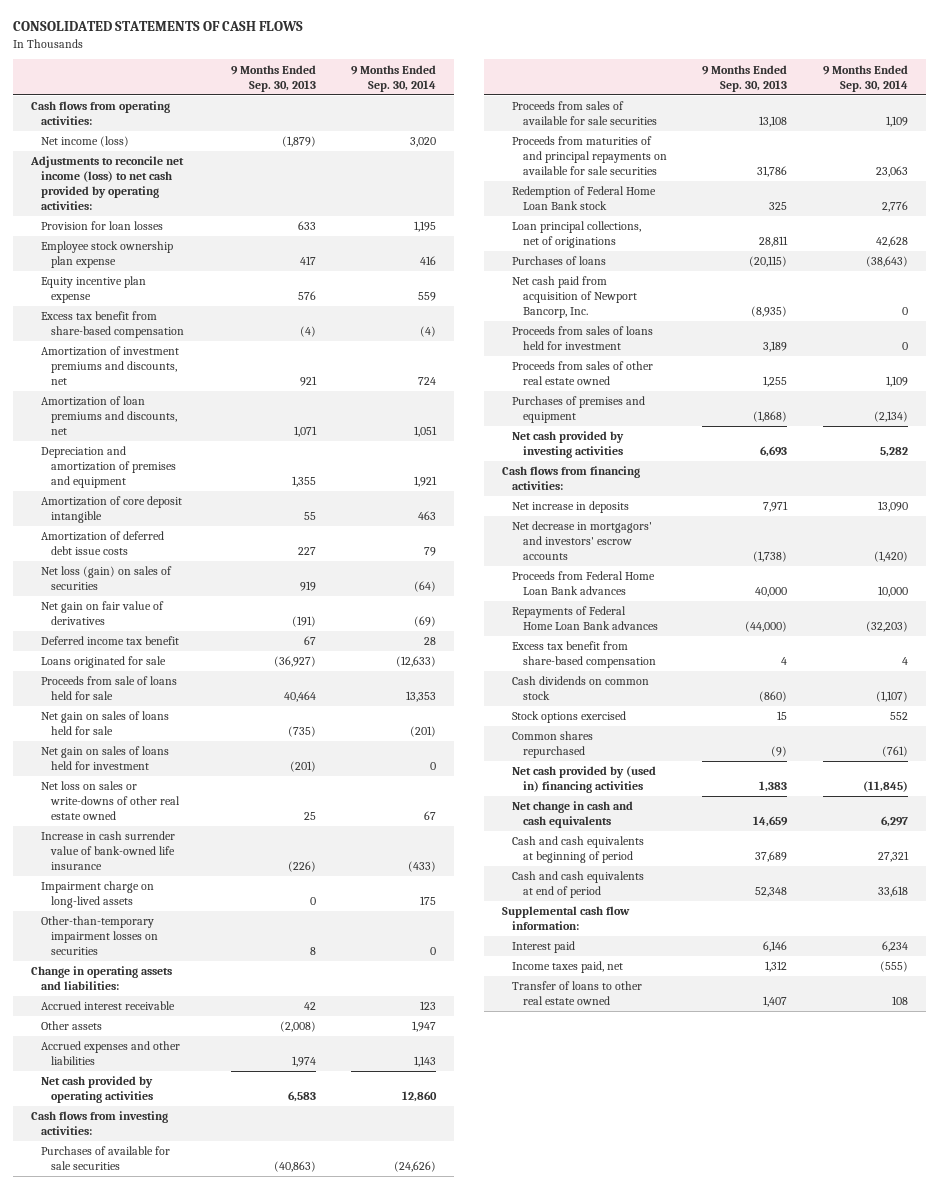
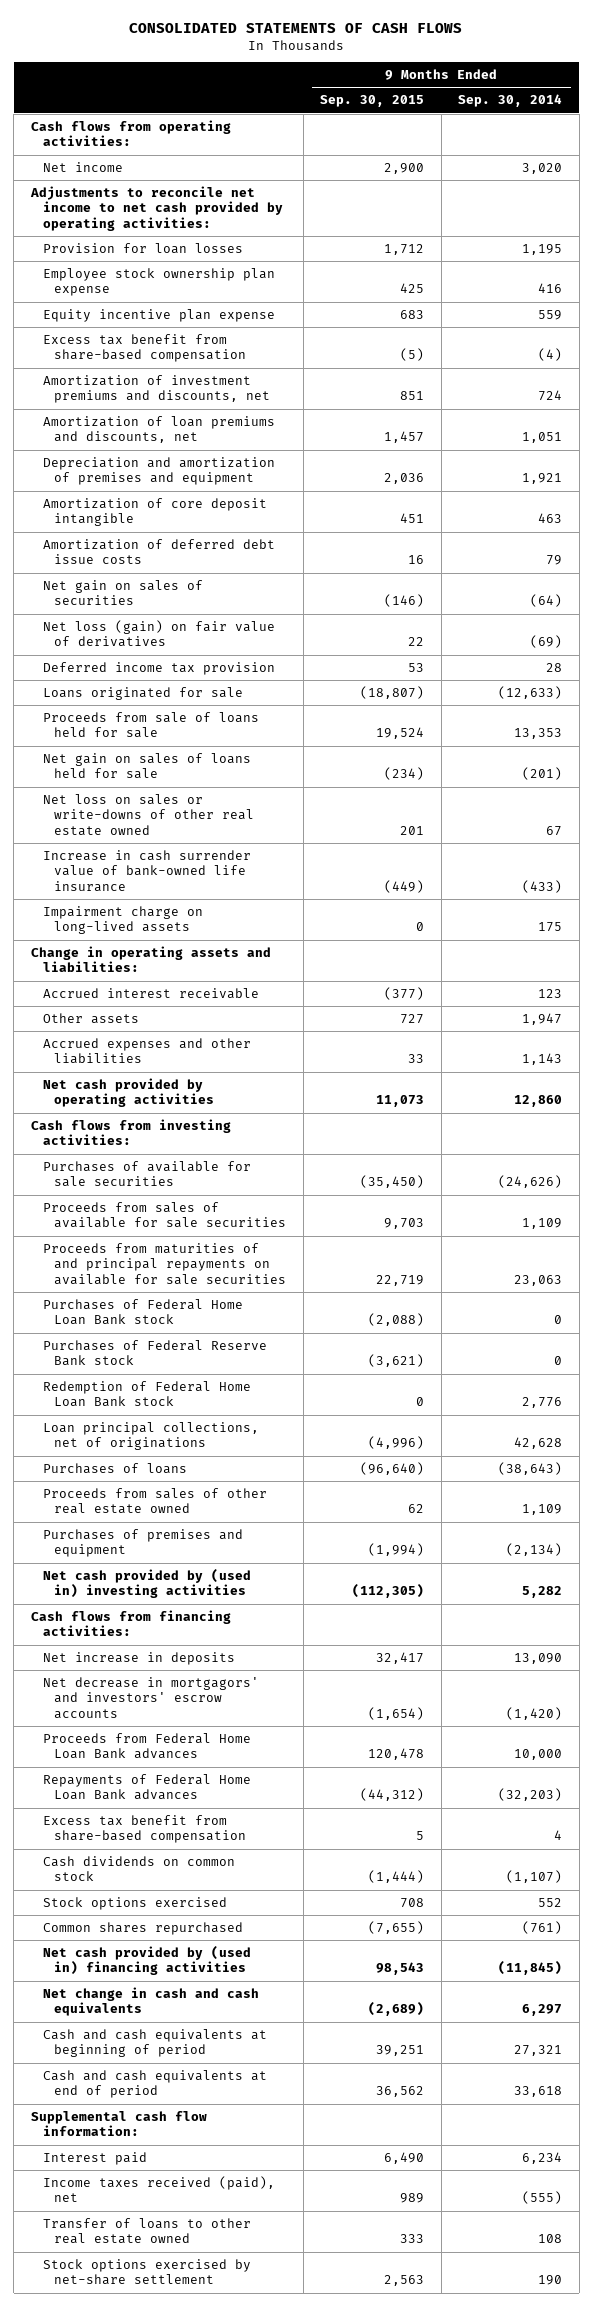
- | 9 Months Ended Sep. 30, 2013 | 9 Months Ended Sep. 30, 2014
+ | 9 Months Ended Sep. 30, 2015 | 9 Months Ended Sep. 30, 2014
- Net income (loss) | (1,879) | 3,020
- Adjustments to reconcile net income (loss) to net cash provided by operating activities:
+ Net income | 2,900 | 3,020
+ Adjustments to reconcile net income to net cash provided by operating activities:
- Net loss (gain) on sales of securities | 919 | (64)
- Net gain on fair value of derivatives | (191) | (69)
- Deferred income tax benefit | 67 | 28
+ Net gain on sales of securities | (146) | (64)
+ Net loss (gain) on fair value of derivatives | 22 | (69)
+ Deferred income tax provision | 53 | 28
- Net gain on sales of loans held for investment | (201) | 0
- Other-than-temporary impairment losses on securities | 8 | 0
+ Purchases of Federal Home Loan Bank stock | (2,088) | 0
+ Purchases of Federal Reserve Bank stock | (3,621) | 0
- Net cash paid from acquisition of Newport Bancorp, Inc. | (8,935) | 0
- Proceeds from sales of loans held for investment | 3,189 | 0
- Net cash provided by investing activities | 6,693 | 5,282
+ Net cash provided by (used in) investing activities | (112,305) | 5,282
- Income taxes paid, net | 1,312 | (555)
+ Income taxes received (paid), net | 989 | (555)
+ Stock options exercised by net-share settlement | 2,563 | 190

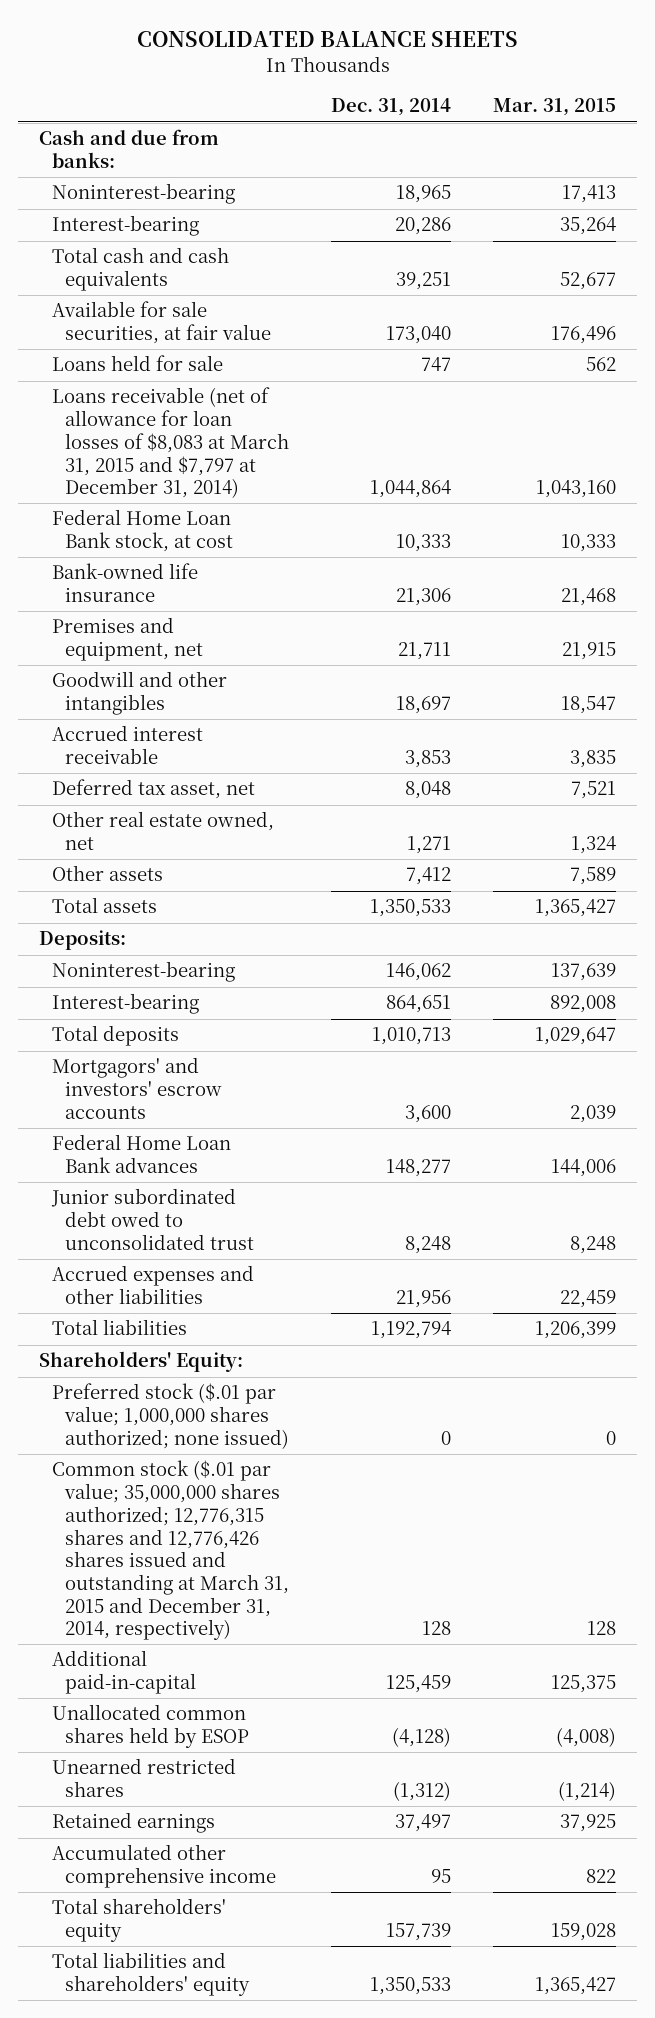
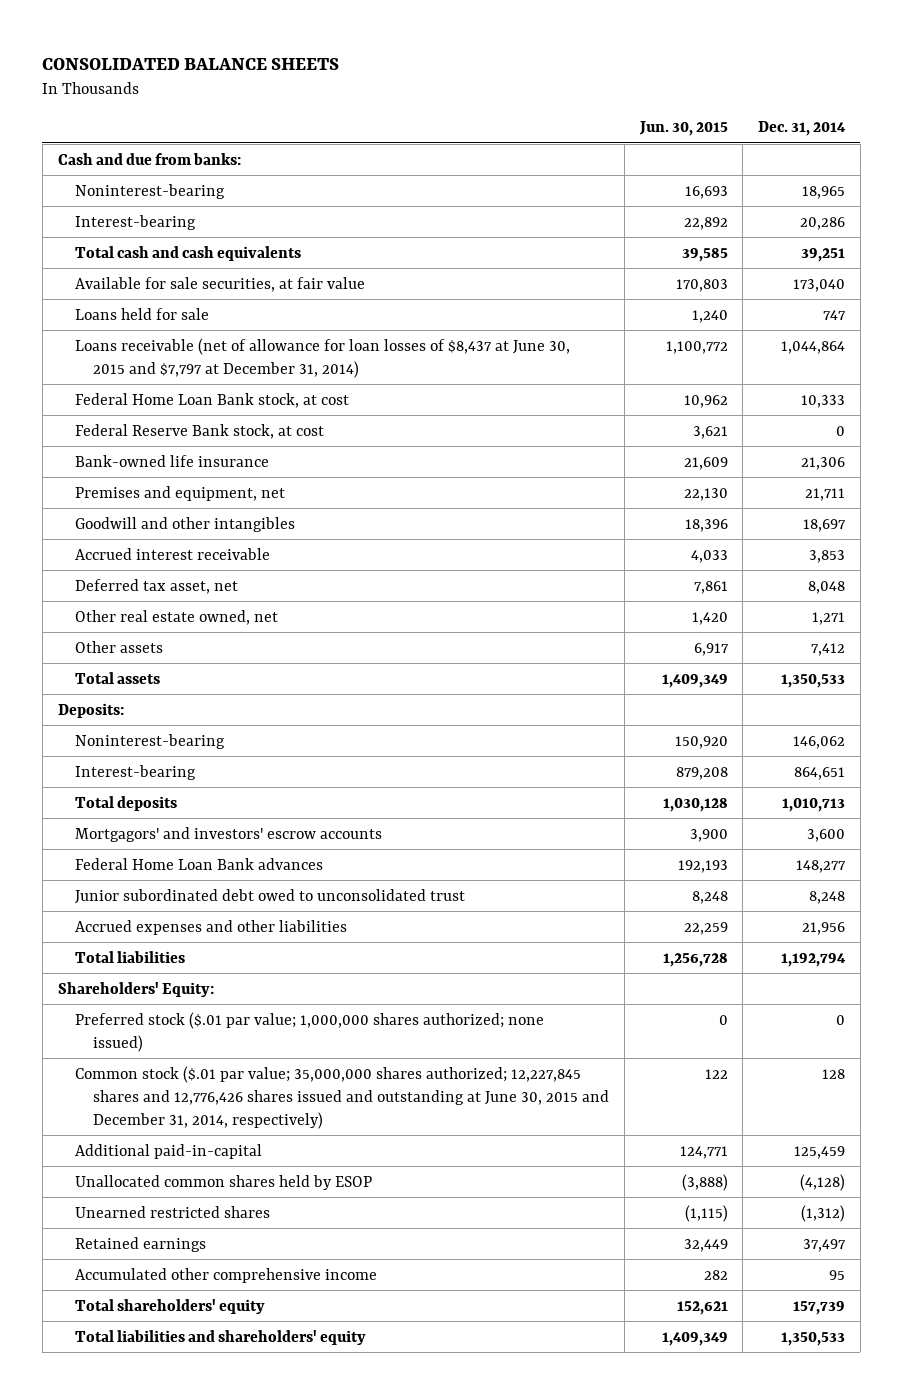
- | Dec. 31, 2014 | Mar. 31, 2015
+ | Jun. 30, 2015 | Dec. 31, 2014
- Loans receivable (net of allowance for loan losses of $8,083 at March 31, 2015 and $7,797 at December 31, 2014) | 1,044,864 | 1,043,160
+ Loans receivable (net of allowance for loan losses of $8,437 at June 30, 2015 and $7,797 at December 31, 2014) | 1,100,772 | 1,044,864
+ Federal Reserve Bank stock, at cost | 3,621 | 0
- Common stock ($.01 par value; 35,000,000 shares authorized; 12,776,315 shares and 12,776,426 shares issued and outstanding at March 31, 2015 and December 31, 2014, respectively) | 128 | 128
+ Common stock ($.01 par value; 35,000,000 shares authorized; 12,227,845 shares and 12,776,426 shares issued and outstanding at June 30, 2015 and December 31, 2014, respectively) | 122 | 128

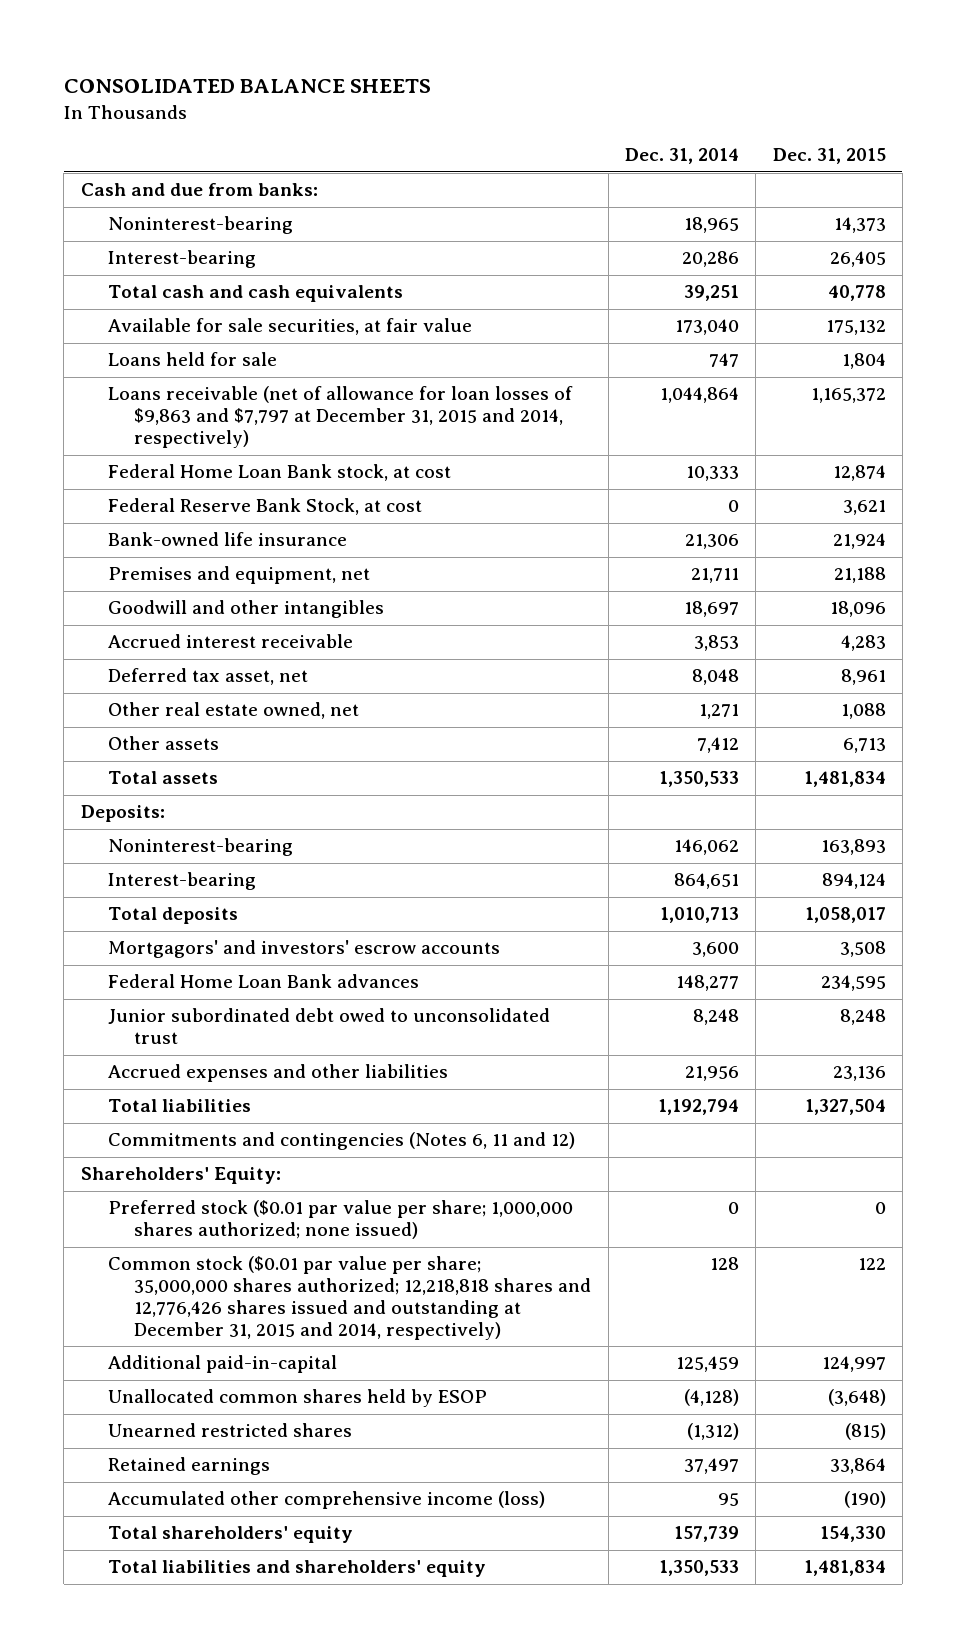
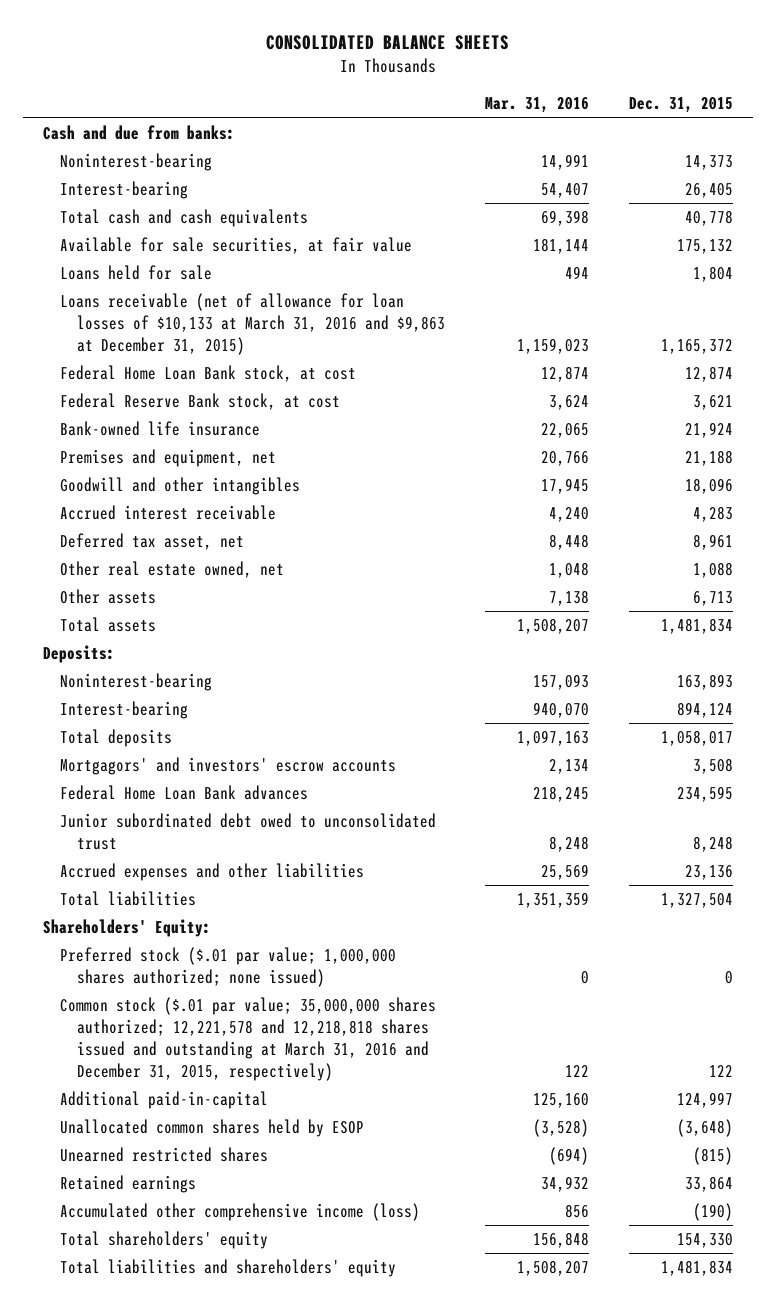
- | Dec. 31, 2014 | Dec. 31, 2015
+ | Mar. 31, 2016 | Dec. 31, 2015
- Loans receivable (net of allowance for loan losses of $9,863 and $7,797 at December 31, 2015 and 2014, respectively) | 1,044,864 | 1,165,372
+ Loans receivable (net of allowance for loan losses of $10,133 at March 31, 2016 and $9,863 at December 31, 2015) | 1,159,023 | 1,165,372
- Federal Reserve Bank Stock, at cost | 0 | 3,621
+ Federal Reserve Bank stock, at cost | 3,624 | 3,621
- Commitments and contingencies (Notes 6, 11 and 12)
- Preferred stock ($0.01 par value per share; 1,000,000 shares authorized; none issued) | 0 | 0
- Common stock ($0.01 par value per share; 35,000,000 shares authorized; 12,218,818 shares and 12,776,426 shares issued and outstanding at December 31, 2015 and 2014, respectively) | 128 | 122
+ Preferred stock ($.01 par value; 1,000,000 shares authorized; none issued) | 0 | 0
+ Common stock ($.01 par value; 35,000,000 shares authorized; 12,221,578 and 12,218,818 shares issued and outstanding at March 31, 2016 and December 31, 2015, respectively) | 122 | 122

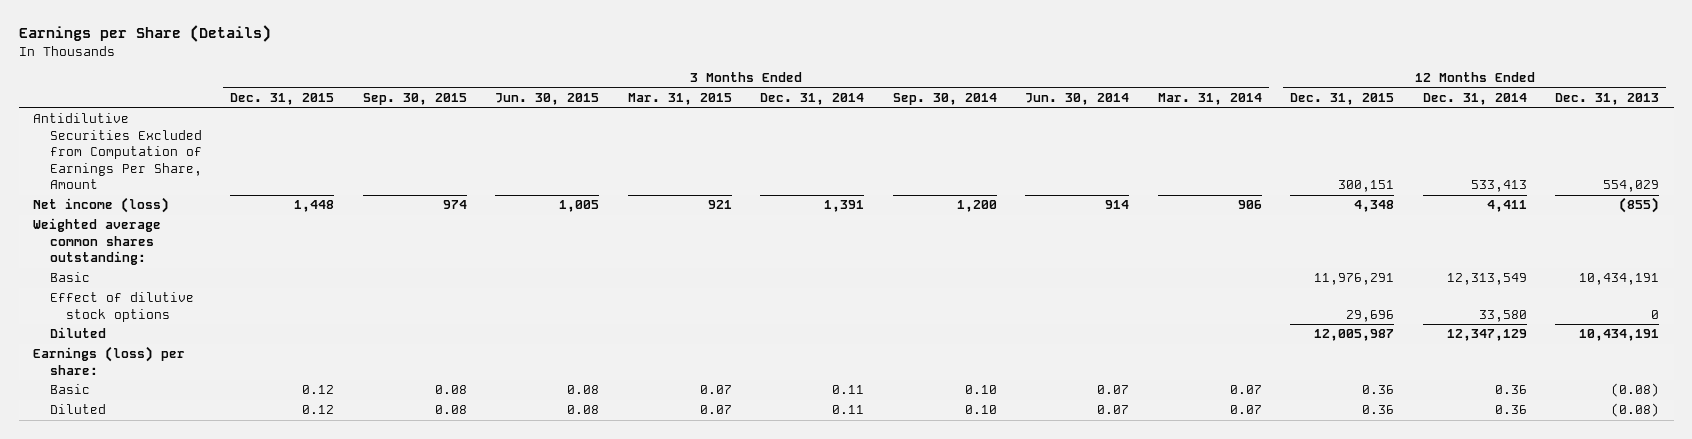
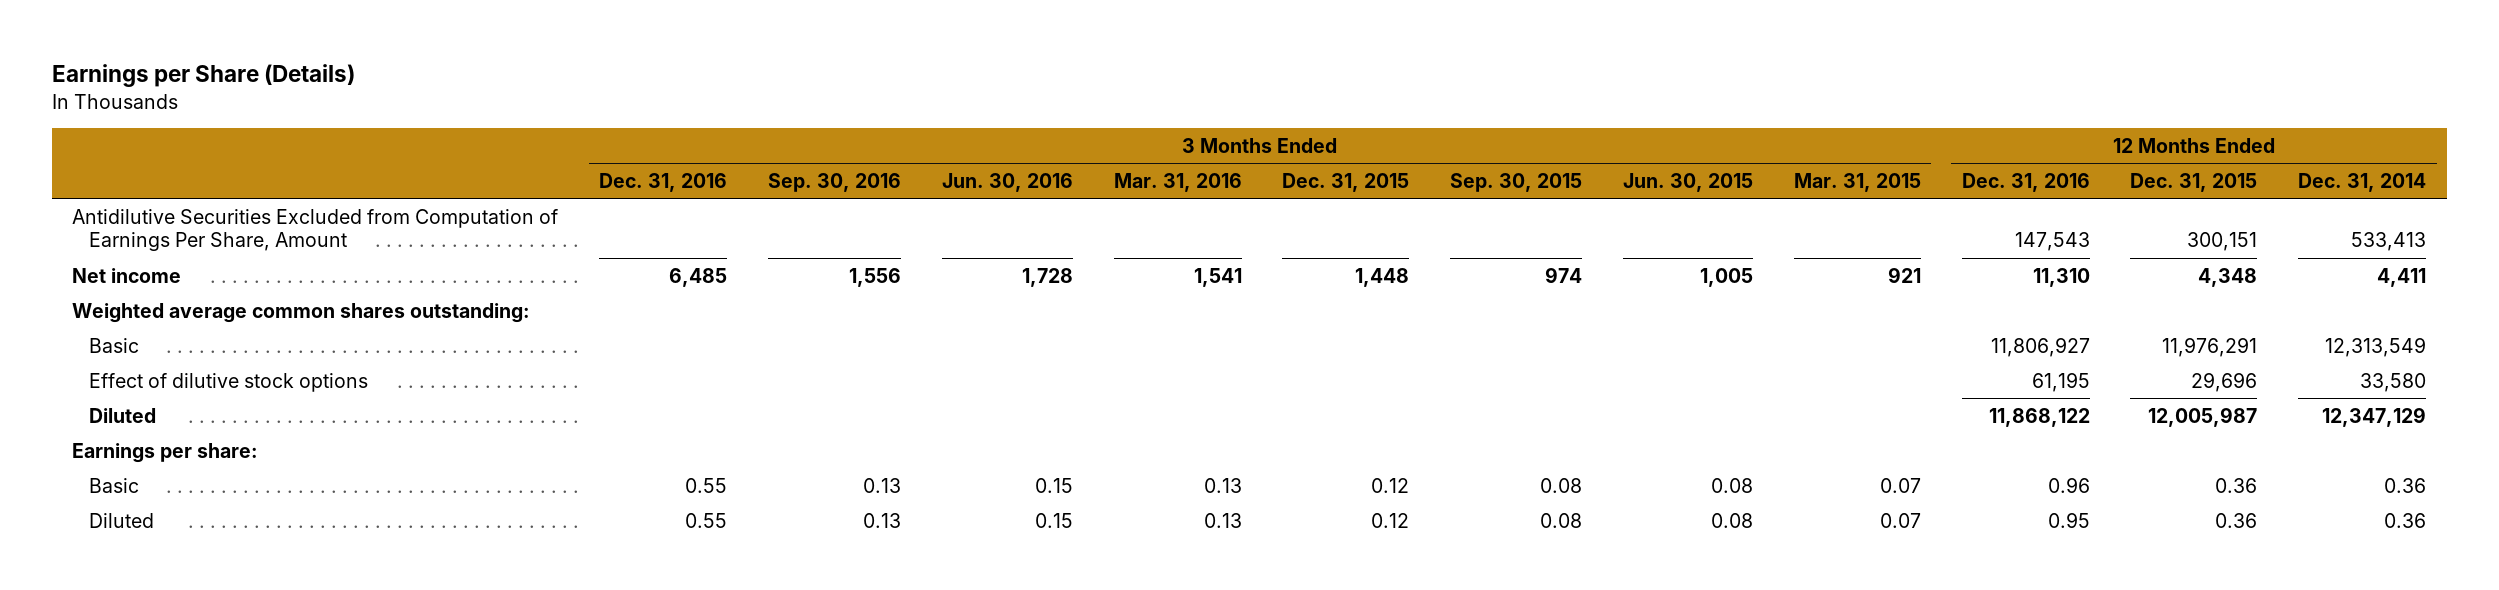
- | 3 Months Ended Dec. 31, 2015 | 3 Months Ended Sep. 30, 2015 | 3 Months Ended Jun. 30, 2015 | 3 Months Ended Mar. 31, 2015 | 3 Months Ended Dec. 31, 2014 | 3 Months Ended Sep. 30, 2014 | 3 Months Ended Jun. 30, 2014 | 3 Months Ended Mar. 31, 2014 | 12 Months Ended Dec. 31, 2015 | 12 Months Ended Dec. 31, 2014 | 12 Months Ended Dec. 31, 2013
+ | 3 Months Ended Dec. 31, 2016 | 3 Months Ended Sep. 30, 2016 | 3 Months Ended Jun. 30, 2016 | 3 Months Ended Mar. 31, 2016 | 3 Months Ended Dec. 31, 2015 | 3 Months Ended Sep. 30, 2015 | 3 Months Ended Jun. 30, 2015 | 3 Months Ended Mar. 31, 2015 | 12 Months Ended Dec. 31, 2016 | 12 Months Ended Dec. 31, 2015 | 12 Months Ended Dec. 31, 2014
- Net income (loss) | 1,448 | 974 | 1,005 | 921 | 1,391 | 1,200 | 914 | 906 | 4,348 | 4,411 | (855)
+ Net income | 6,485 | 1,556 | 1,728 | 1,541 | 1,448 | 974 | 1,005 | 921 | 11,310 | 4,348 | 4,411
- Earnings (loss) per share:
+ Earnings per share:

